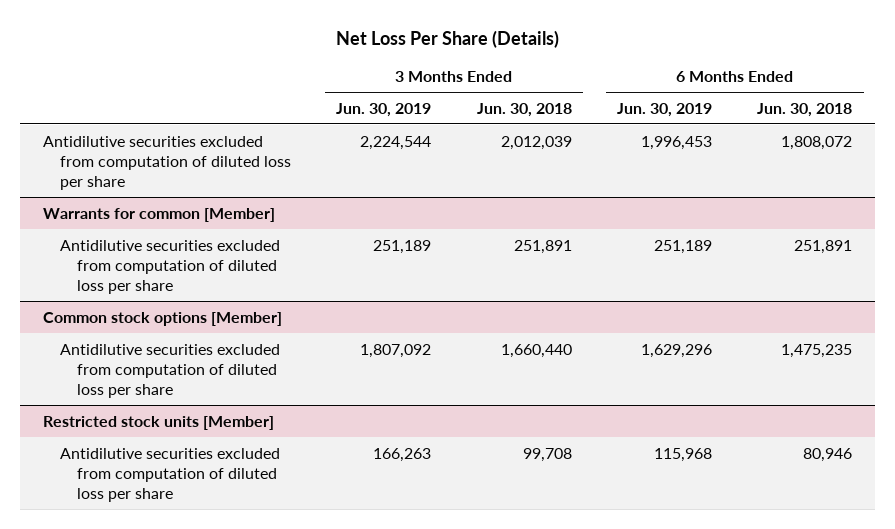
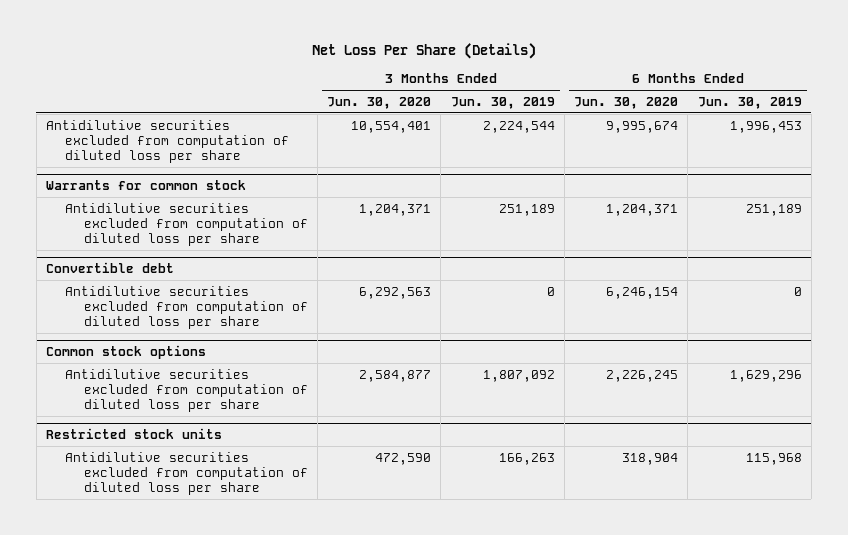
- | 3 Months Ended Jun. 30, 2019 | 3 Months Ended Jun. 30, 2018 | 6 Months Ended Jun. 30, 2019 | 6 Months Ended Jun. 30, 2018
+ | 3 Months Ended Jun. 30, 2020 | 3 Months Ended Jun. 30, 2019 | 6 Months Ended Jun. 30, 2020 | 6 Months Ended Jun. 30, 2019
- Warrants for common [Member]
+ Warrants for common stock
- Common stock options [Member]
+ Convertible debt
+ Antidilutive securities excluded from computation of diluted loss per share | 6,292,563 | 0 | 6,246,154 | 0
+ Common stock options
- Restricted stock units [Member]
+ Restricted stock units

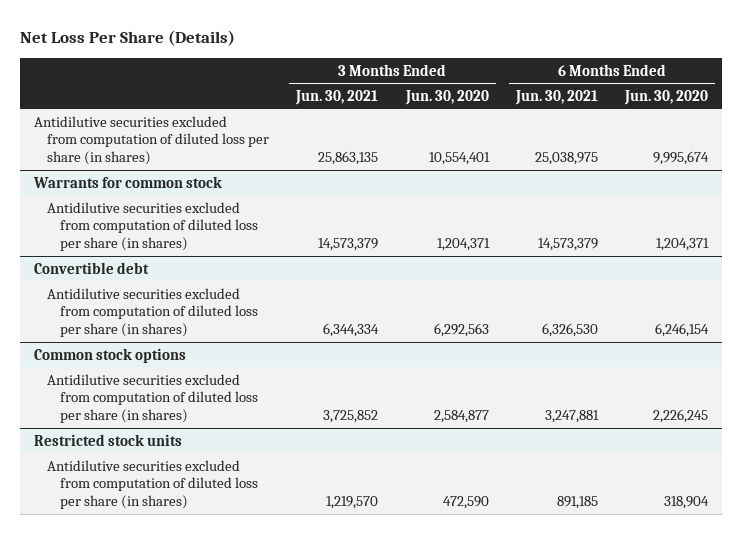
- | 3 Months Ended Jun. 30, 2020 | 3 Months Ended Jun. 30, 2019 | 6 Months Ended Jun. 30, 2020 | 6 Months Ended Jun. 30, 2019
+ | 3 Months Ended Jun. 30, 2021 | 3 Months Ended Jun. 30, 2020 | 6 Months Ended Jun. 30, 2021 | 6 Months Ended Jun. 30, 2020
- Antidilutive securities excluded from computation of diluted loss per share | 10,554,401 | 2,224,544 | 9,995,674 | 1,996,453
+ Antidilutive securities excluded from computation of diluted loss per share (in shares) | 25,863,135 | 10,554,401 | 25,038,975 | 9,995,674
@ Warrants for common stock
- Antidilutive securities excluded from computation of diluted loss per share | 1,204,371 | 251,189 | 1,204,371 | 251,189
+ Antidilutive securities excluded from computation of diluted loss per share (in shares) | 14,573,379 | 1,204,371 | 14,573,379 | 1,204,371
@ Convertible debt
- Antidilutive securities excluded from computation of diluted loss per share | 6,292,563 | 0 | 6,246,154 | 0
+ Antidilutive securities excluded from computation of diluted loss per share (in shares) | 6,344,334 | 6,292,563 | 6,326,530 | 6,246,154
@ Common stock options
- Antidilutive securities excluded from computation of diluted loss per share | 2,584,877 | 1,807,092 | 2,226,245 | 1,629,296
+ Antidilutive securities excluded from computation of diluted loss per share (in shares) | 3,725,852 | 2,584,877 | 3,247,881 | 2,226,245
@ Restricted stock units
- Antidilutive securities excluded from computation of diluted loss per share | 472,590 | 166,263 | 318,904 | 115,968
+ Antidilutive securities excluded from computation of diluted loss per share (in shares) | 1,219,570 | 472,590 | 891,185 | 318,904

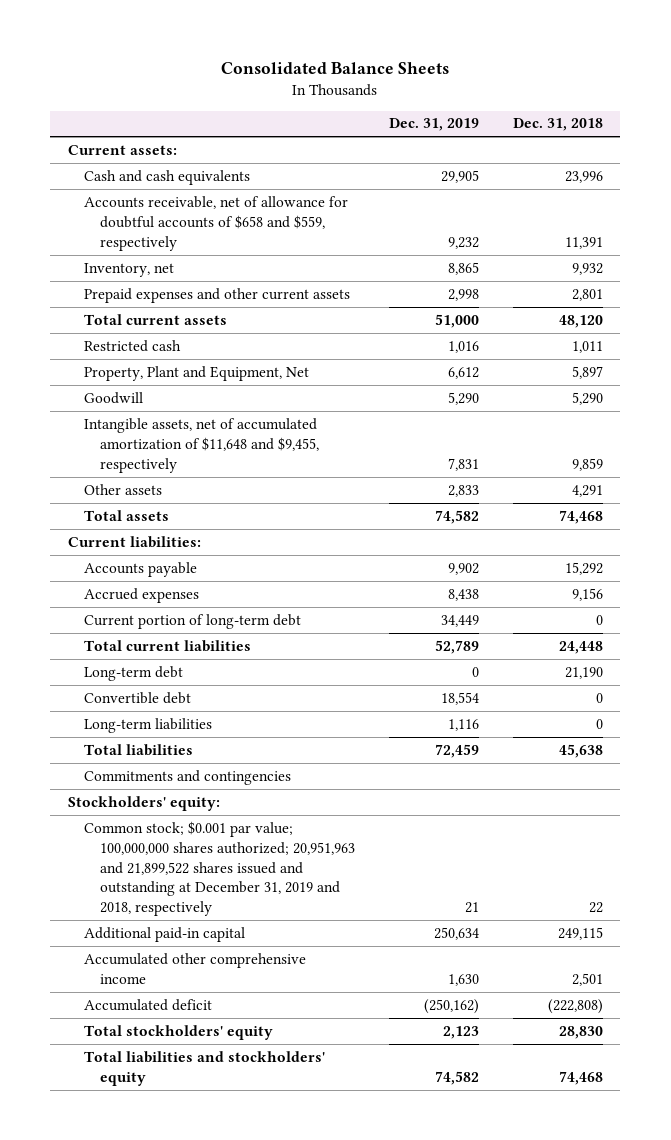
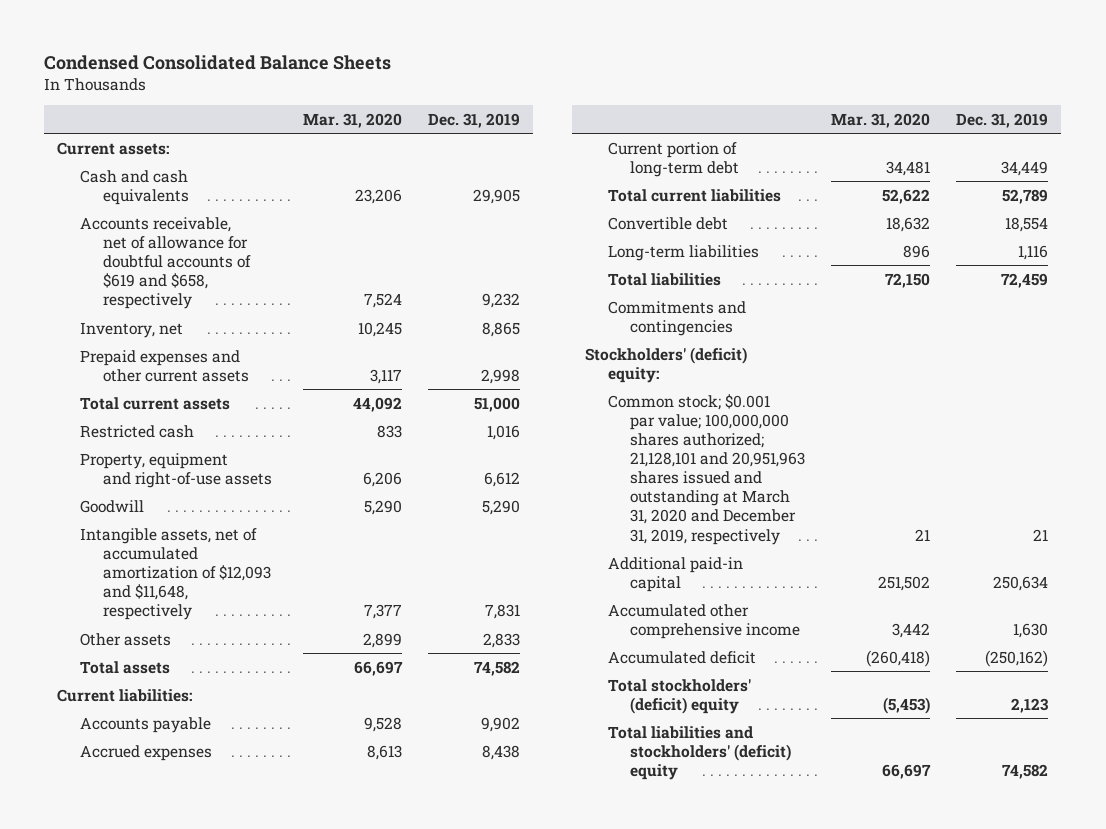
- Consolidated Balance Sheets
+ Condensed Consolidated Balance Sheets
- | Dec. 31, 2019 | Dec. 31, 2018
+ | Mar. 31, 2020 | Dec. 31, 2019
- Accounts receivable, net of allowance for doubtful accounts of $658 and $559, respectively | 9,232 | 11,391
+ Accounts receivable, net of allowance for doubtful accounts of $619 and $658, respectively | 7,524 | 9,232
- Property, Plant and Equipment, Net | 6,612 | 5,897
+ Property, equipment and right-of-use assets | 6,206 | 6,612
- Intangible assets, net of accumulated amortization of $11,648 and $9,455, respectively | 7,831 | 9,859
+ Intangible assets, net of accumulated amortization of $12,093 and $11,648, respectively | 7,377 | 7,831
- Long-term debt | 0 | 21,190
- Stockholders' equity:
- Common stock; $0.001 par value; 100,000,000 shares authorized; 20,951,963 and 21,899,522 shares issued and outstanding at December 31, 2019 and 2018, respectively | 21 | 22
+ Stockholders' (deficit) equity:
+ Common stock; $0.001 par value; 100,000,000 shares authorized; 21,128,101 and 20,951,963 shares issued and outstanding at March 31, 2020 and December 31, 2019, respectively | 21 | 21
- Total stockholders' equity | 2,123 | 28,830
- Total liabilities and stockholders' equity | 74,582 | 74,468
+ Total stockholders' (deficit) equity | (5,453) | 2,123
+ Total liabilities and stockholders' (deficit) equity | 66,697 | 74,582

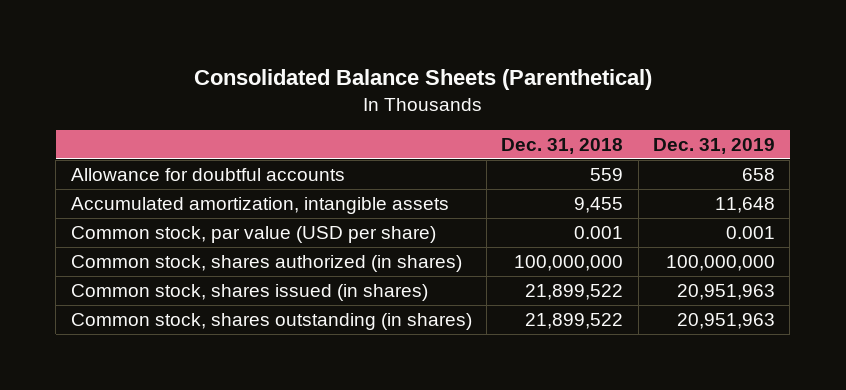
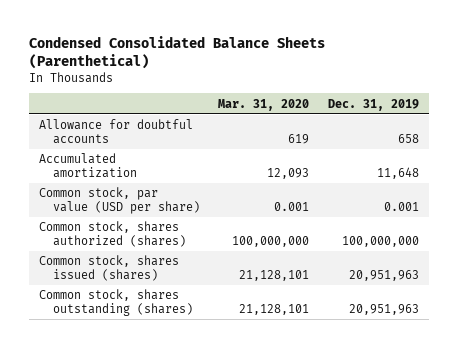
- Consolidated Balance Sheets (Parenthetical)
+ Condensed Consolidated Balance Sheets (Parenthetical)
- | Dec. 31, 2018 | Dec. 31, 2019
+ | Mar. 31, 2020 | Dec. 31, 2019
- Accumulated amortization, intangible assets | 9,455 | 11,648
+ Accumulated amortization | 12,093 | 11,648
- Common stock, shares authorized (in shares) | 100,000,000 | 100,000,000
- Common stock, shares issued (in shares) | 21,899,522 | 20,951,963
- Common stock, shares outstanding (in shares) | 21,899,522 | 20,951,963
+ Common stock, shares authorized (shares) | 100,000,000 | 100,000,000
+ Common stock, shares issued (shares) | 21,128,101 | 20,951,963
+ Common stock, shares outstanding (shares) | 21,128,101 | 20,951,963

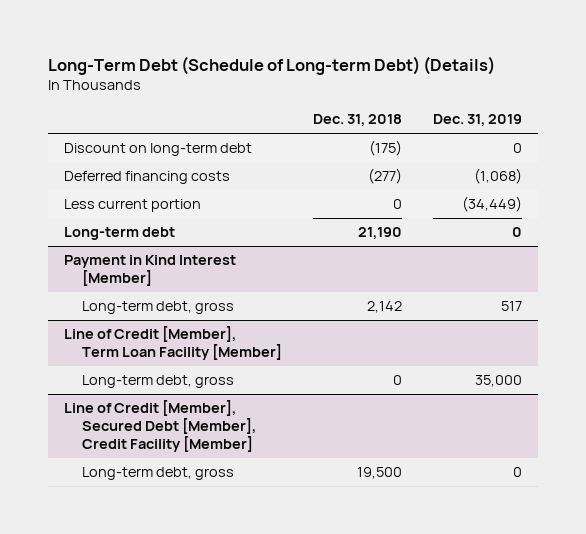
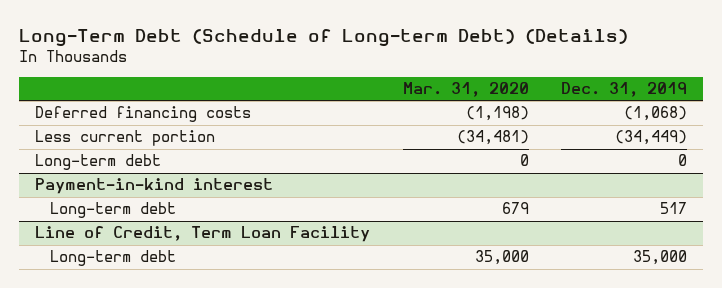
- | Dec. 31, 2018 | Dec. 31, 2019
+ | Mar. 31, 2020 | Dec. 31, 2019
- Discount on long-term debt | (175) | 0
- Payment in Kind Interest [Member]
- Long-term debt, gross | 2,142 | 517
- Line of Credit [Member], Term Loan Facility [Member]
- Long-term debt, gross | 0 | 35,000
- Line of Credit [Member], Secured Debt [Member], Credit Facility [Member]
- Long-term debt, gross | 19,500 | 0
+ Payment-in-kind interest
+ Long-term debt | 679 | 517
+ Line of Credit, Term Loan Facility
+ Long-term debt | 35,000 | 35,000

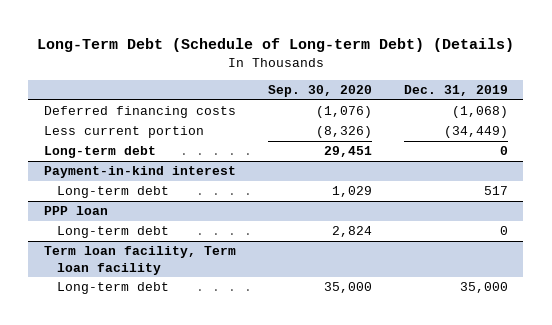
- | Mar. 31, 2020 | Dec. 31, 2019
+ | Sep. 30, 2020 | Dec. 31, 2019
- Line of Credit, Term Loan Facility
+ PPP loan
+ Long-term debt | 2,824 | 0
+ Term loan facility, Term loan facility

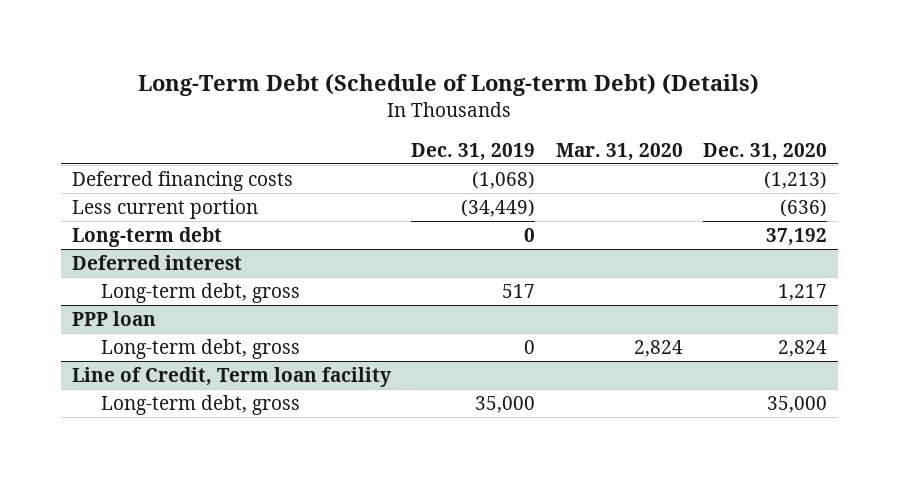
- | Sep. 30, 2020 | Dec. 31, 2019
+ | Dec. 31, 2019 | Mar. 31, 2020 | Dec. 31, 2020
- Payment-in-kind interest
- Long-term debt | 1,029 | 517
+ Deferred interest
+ Long-term debt, gross | 517 | | 1,217
@ PPP loan
- Long-term debt | 2,824 | 0
- Term loan facility, Term loan facility
- Long-term debt | 35,000 | 35,000
@ PPP loan
+ Long-term debt, gross | 0 | 2,824 | 2,824
+ Line of Credit, Term loan facility
+ Long-term debt, gross | 35,000 | | 35,000

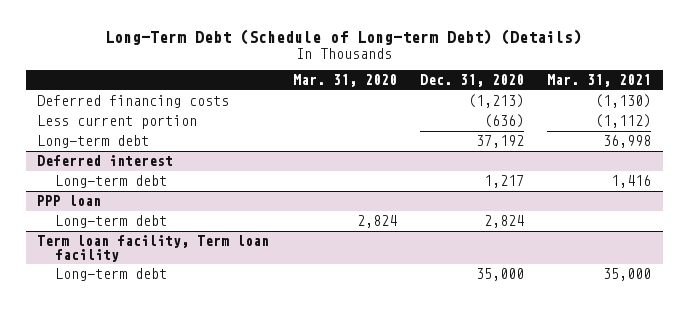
- | Dec. 31, 2019 | Mar. 31, 2020 | Dec. 31, 2020
+ | Mar. 31, 2020 | Dec. 31, 2020 | Mar. 31, 2021
@ Deferred interest
- Long-term debt, gross | 517 | | 1,217
+ Long-term debt | | 1,217 | 1,416
@ PPP loan
- Long-term debt, gross | 0 | 2,824 | 2,824
- Line of Credit, Term loan facility
- Long-term debt, gross | 35,000 | | 35,000
@ PPP loan
+ Long-term debt | 2,824 | 2,824 |
+ Term loan facility, Term loan facility
+ Long-term debt | | 35,000 | 35,000

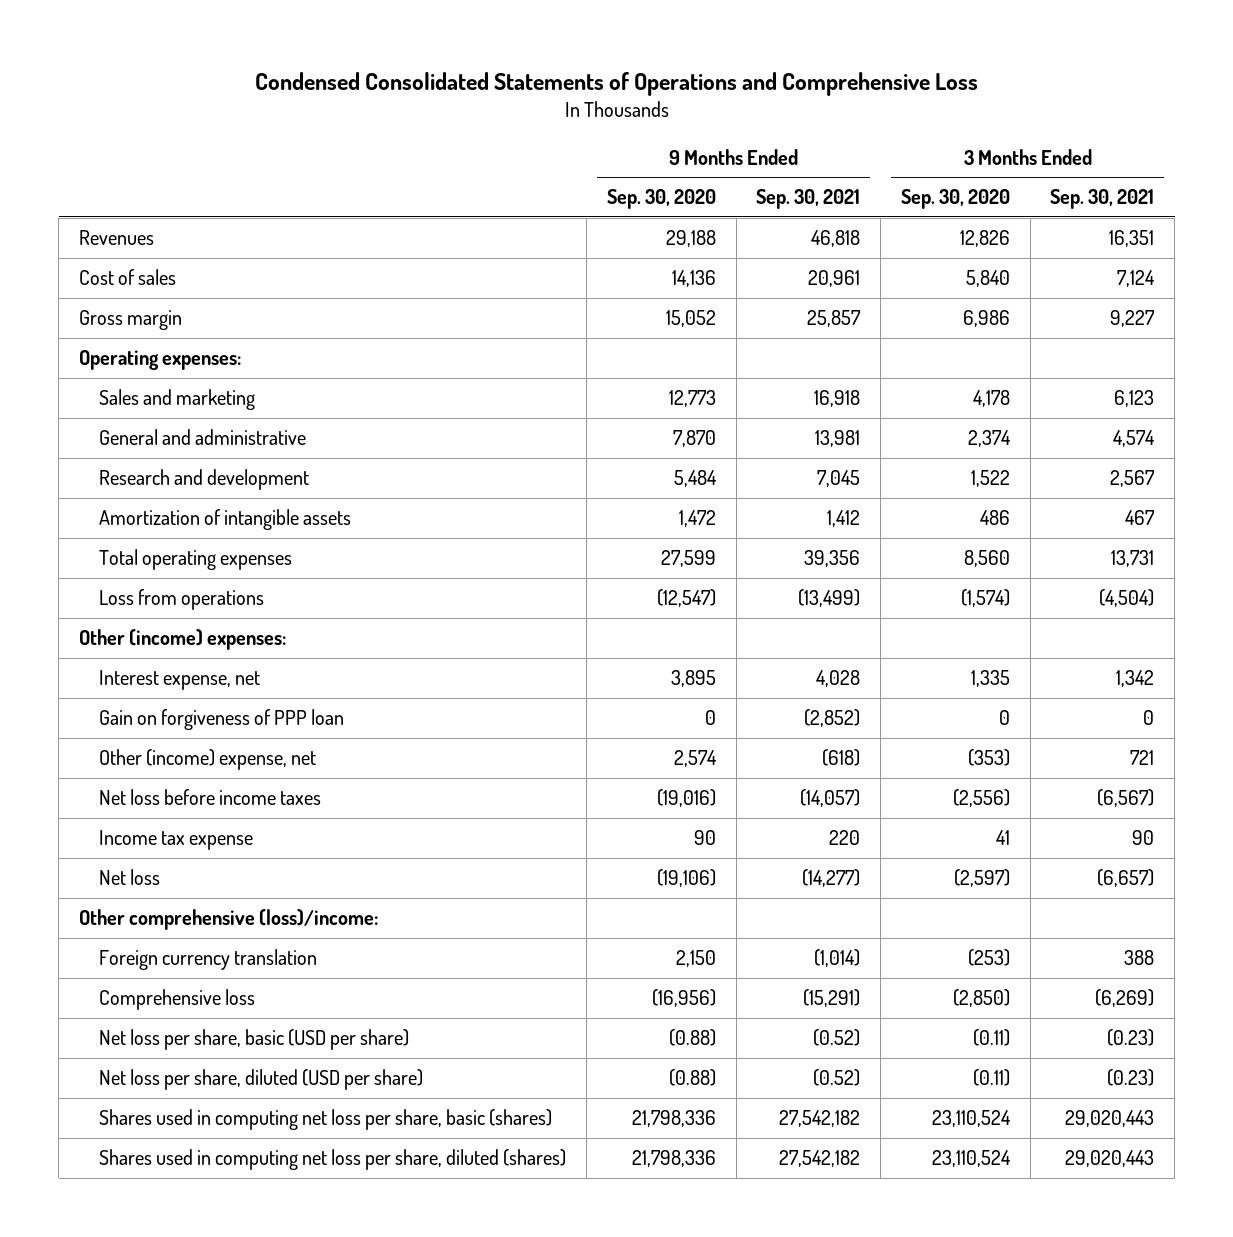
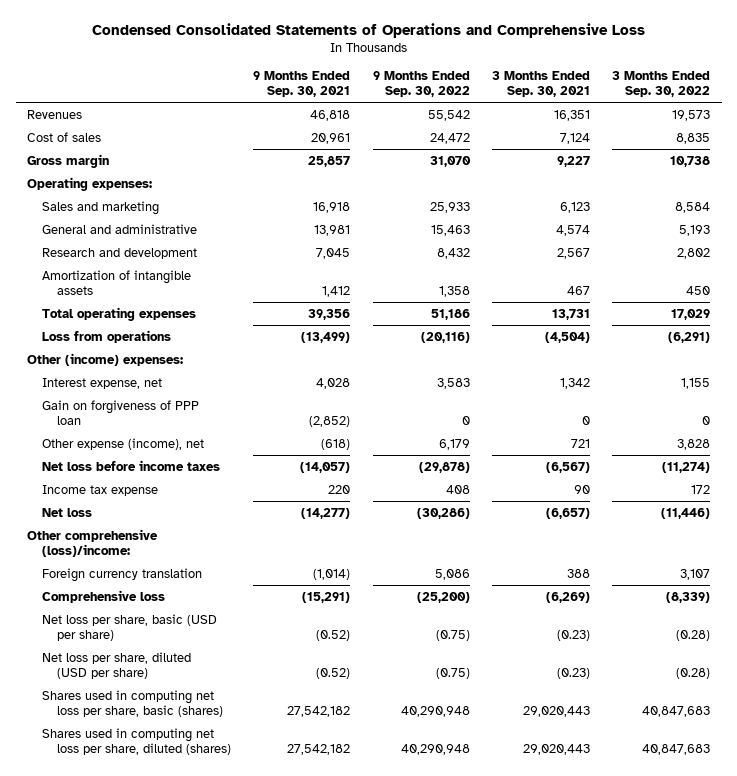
- | 9 Months Ended Sep. 30, 2020 | 9 Months Ended Sep. 30, 2021 | 3 Months Ended Sep. 30, 2020 | 3 Months Ended Sep. 30, 2021
+ | 9 Months Ended Sep. 30, 2021 | 9 Months Ended Sep. 30, 2022 | 3 Months Ended Sep. 30, 2021 | 3 Months Ended Sep. 30, 2022
- Other (income) expense, net | 2,574 | (618) | (353) | 721
+ Other expense (income), net | (618) | 6,179 | 721 | 3,828

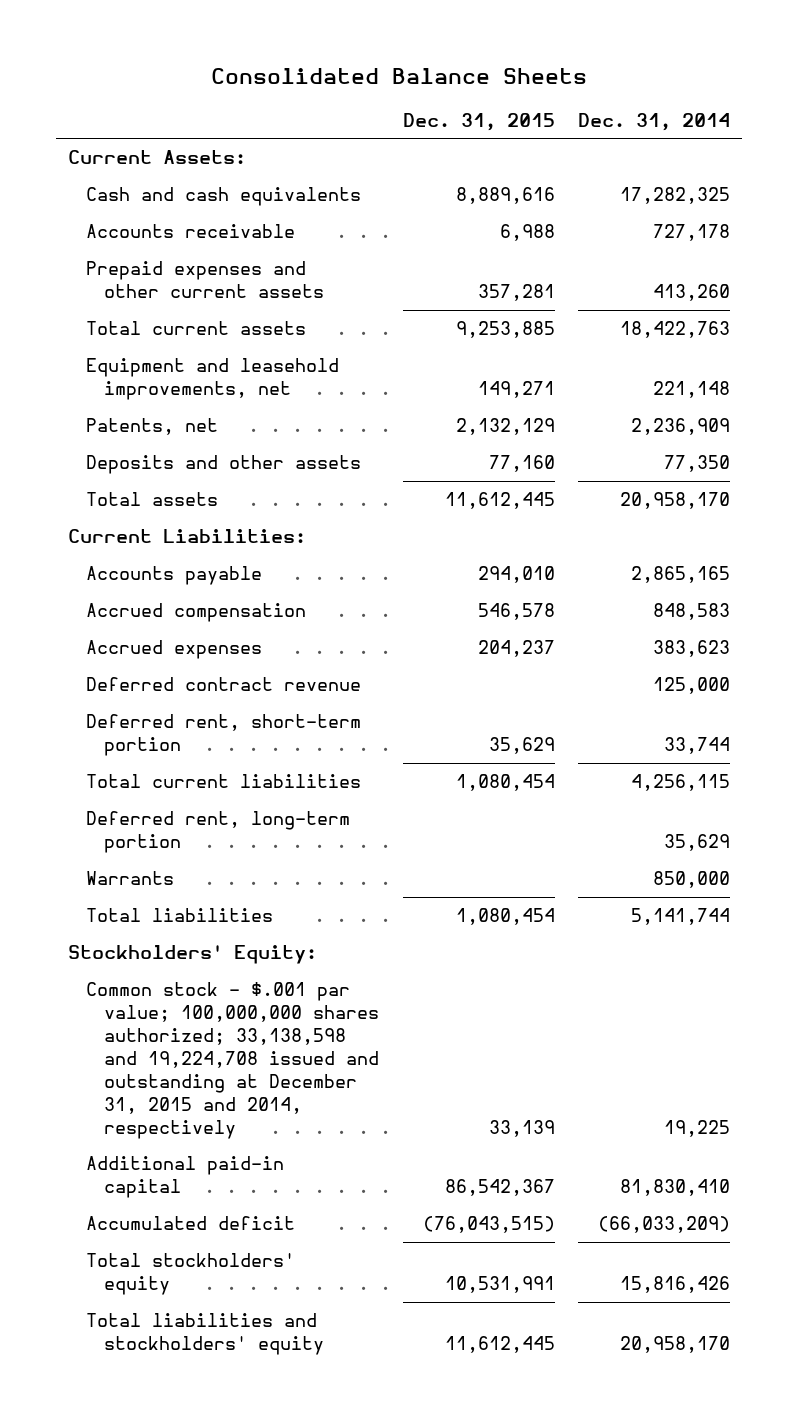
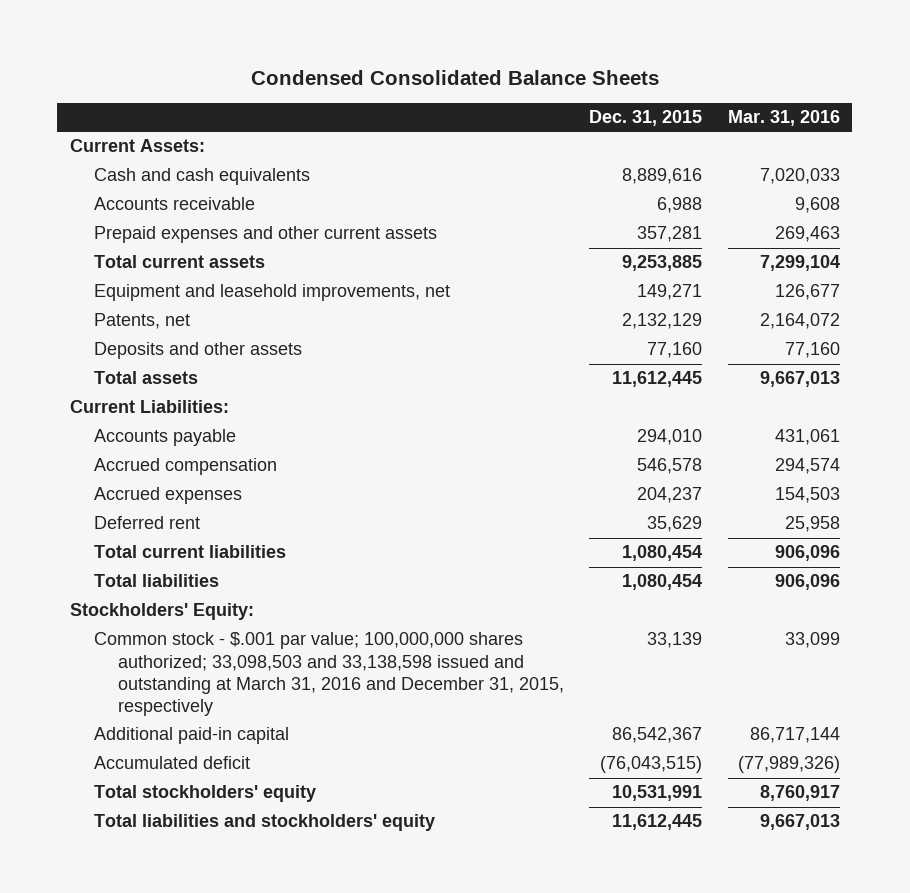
- Consolidated Balance Sheets
+ Condensed Consolidated Balance Sheets
- | Dec. 31, 2015 | Dec. 31, 2014
+ | Dec. 31, 2015 | Mar. 31, 2016
- Deferred contract revenue | | 125,000
- Deferred rent, short-term portion | 35,629 | 33,744
+ Deferred rent | 35,629 | 25,958
- Deferred rent, long-term portion | | 35,629
- Warrants | | 850,000
- Common stock - $.001 par value; 100,000,000 shares authorized; 33,138,598 and 19,224,708 issued and outstanding at December 31, 2015 and 2014, respectively | 33,139 | 19,225
+ Common stock - $.001 par value; 100,000,000 shares authorized; 33,098,503 and 33,138,598 issued and outstanding at March 31, 2016 and December 31, 2015, respectively | 33,139 | 33,099

